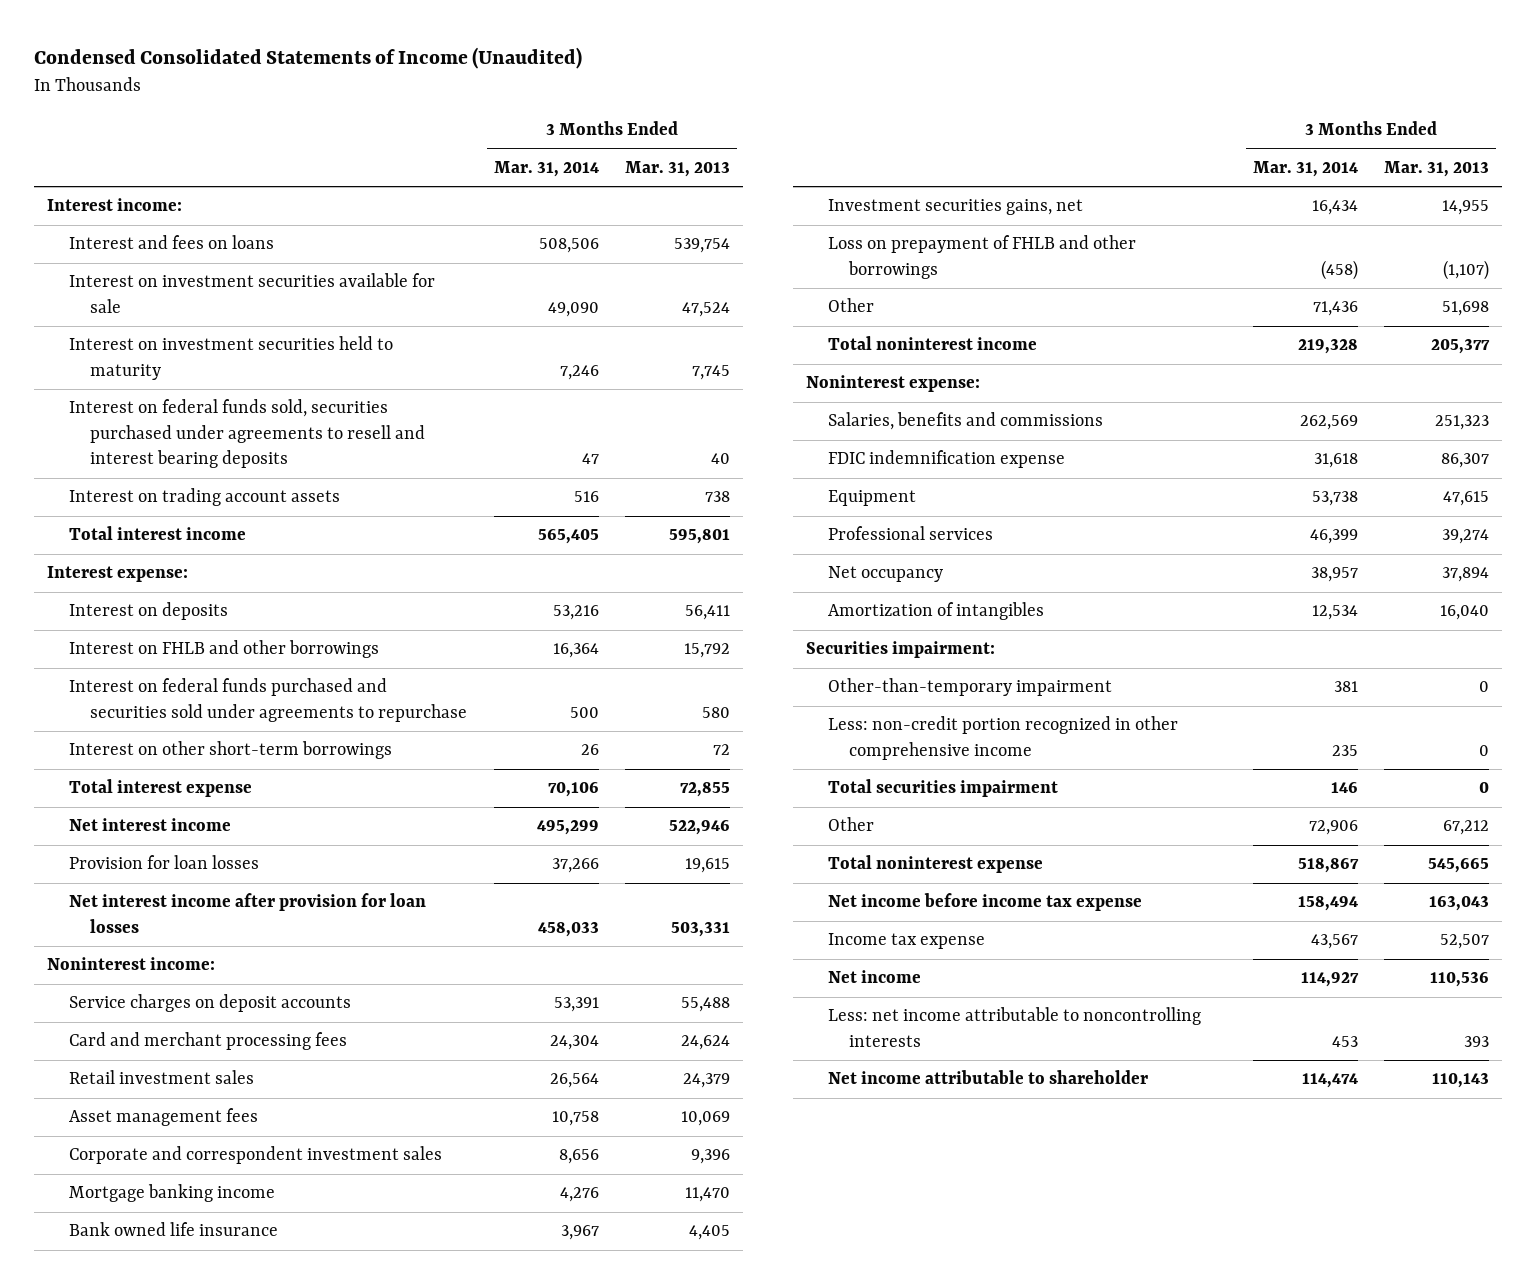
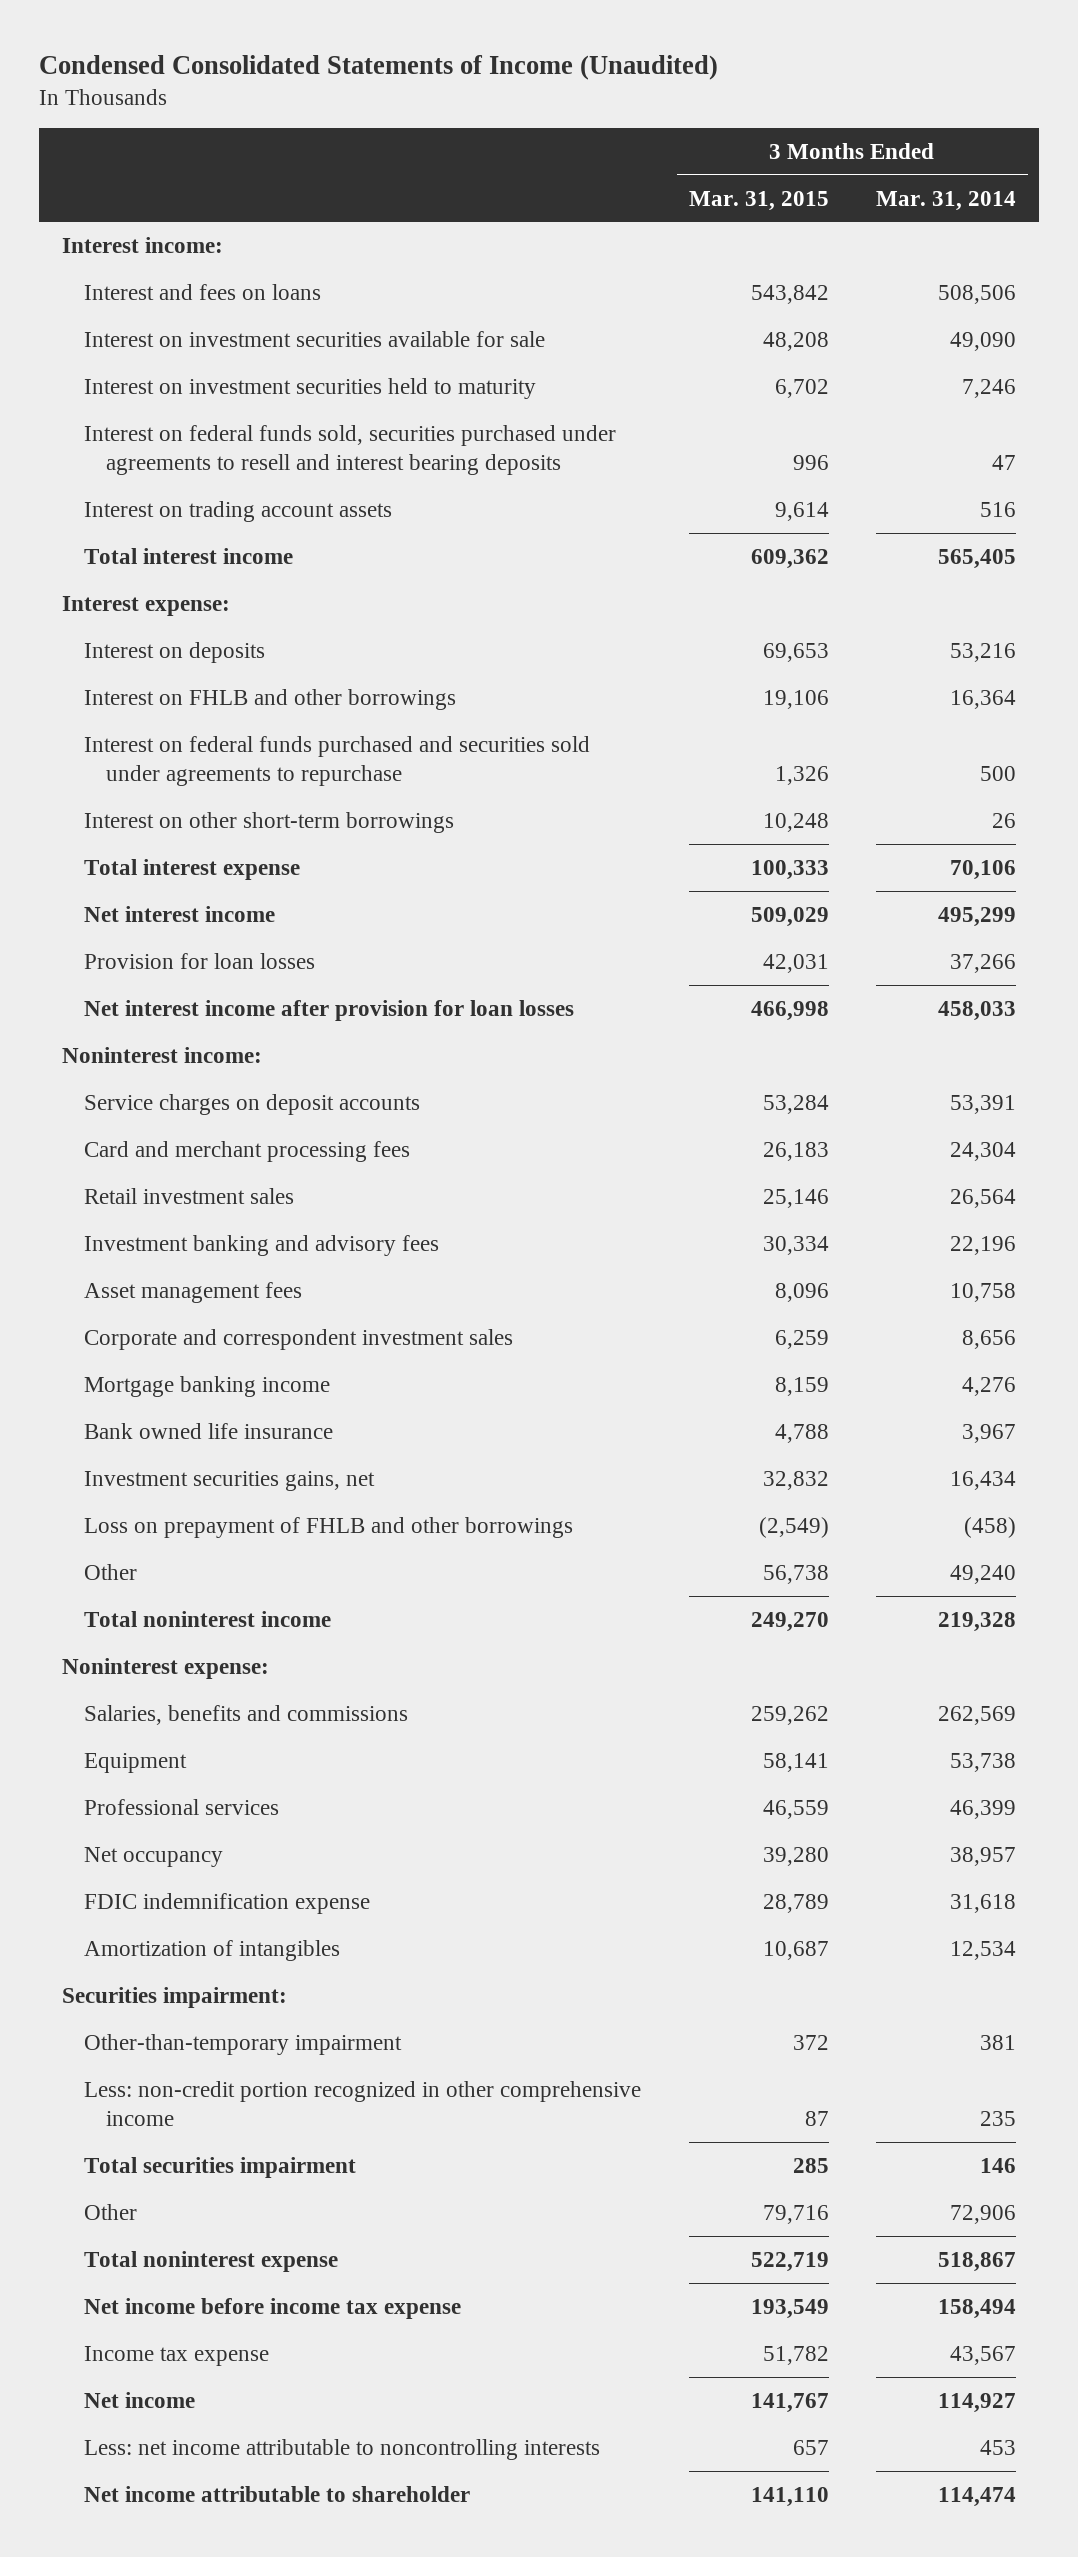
- | 3 Months Ended Mar. 31, 2014 | 3 Months Ended Mar. 31, 2013
+ | 3 Months Ended Mar. 31, 2015 | 3 Months Ended Mar. 31, 2014
+ Investment banking and advisory fees | 30,334 | 22,196
- Other | 71,436 | 51,698
+ Other | 56,738 | 49,240
moved down: FDIC indemnification expense | 28,789 | 31,618

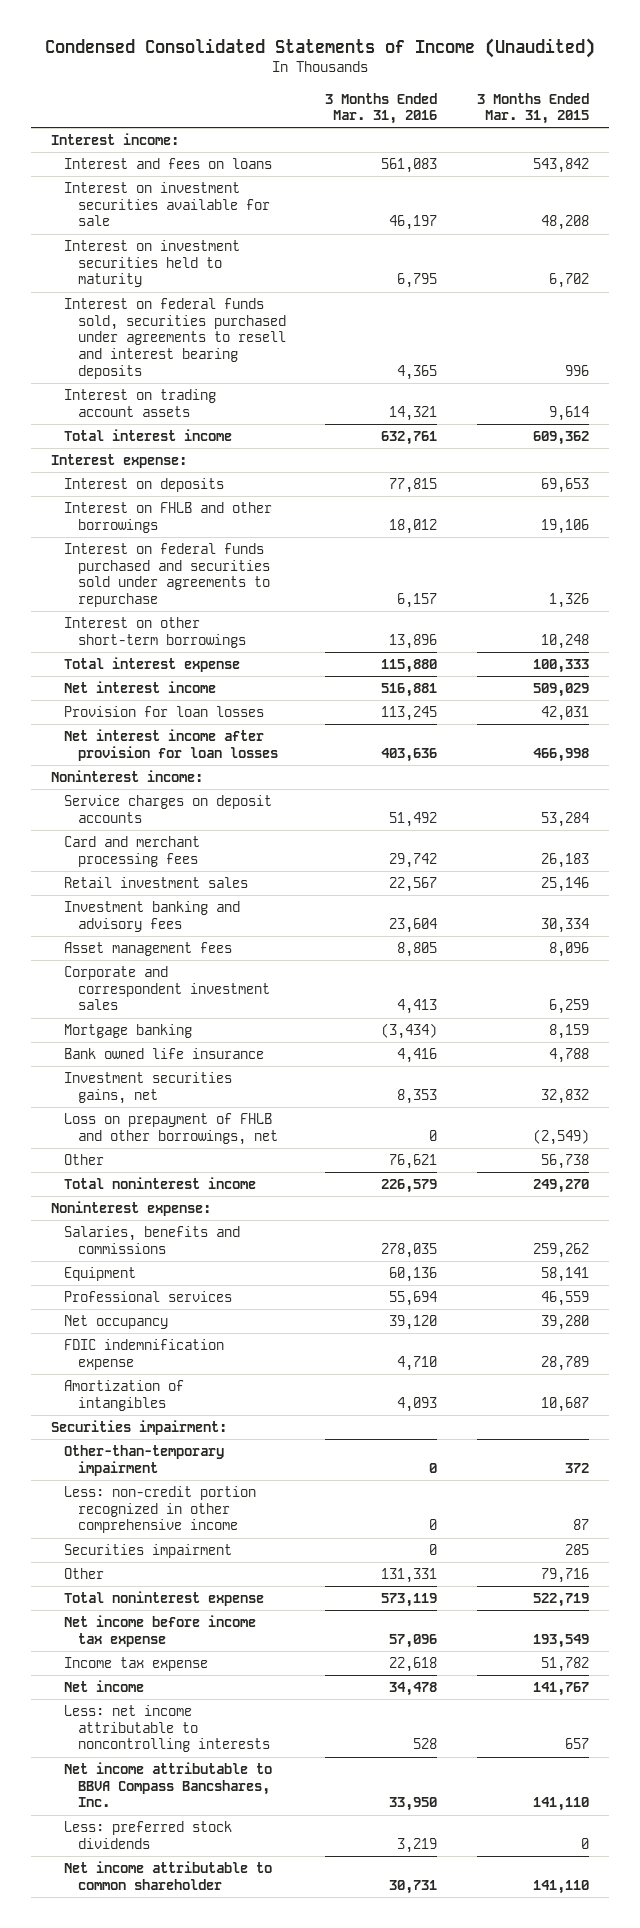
- | 3 Months Ended Mar. 31, 2015 | 3 Months Ended Mar. 31, 2014
+ | 3 Months Ended Mar. 31, 2016 | 3 Months Ended Mar. 31, 2015
- Mortgage banking income | 8,159 | 4,276
+ Mortgage banking | (3,434) | 8,159
- Loss on prepayment of FHLB and other borrowings | (2,549) | (458)
+ Loss on prepayment of FHLB and other borrowings, net | 0 | (2,549)
- Total securities impairment | 285 | 146
+ Securities impairment | 0 | 285
- Net income attributable to shareholder | 141,110 | 114,474
+ Net income attributable to BBVA Compass Bancshares, Inc. | 33,950 | 141,110
+ Less: preferred stock dividends | 3,219 | 0
+ Net income attributable to common shareholder | 30,731 | 141,110

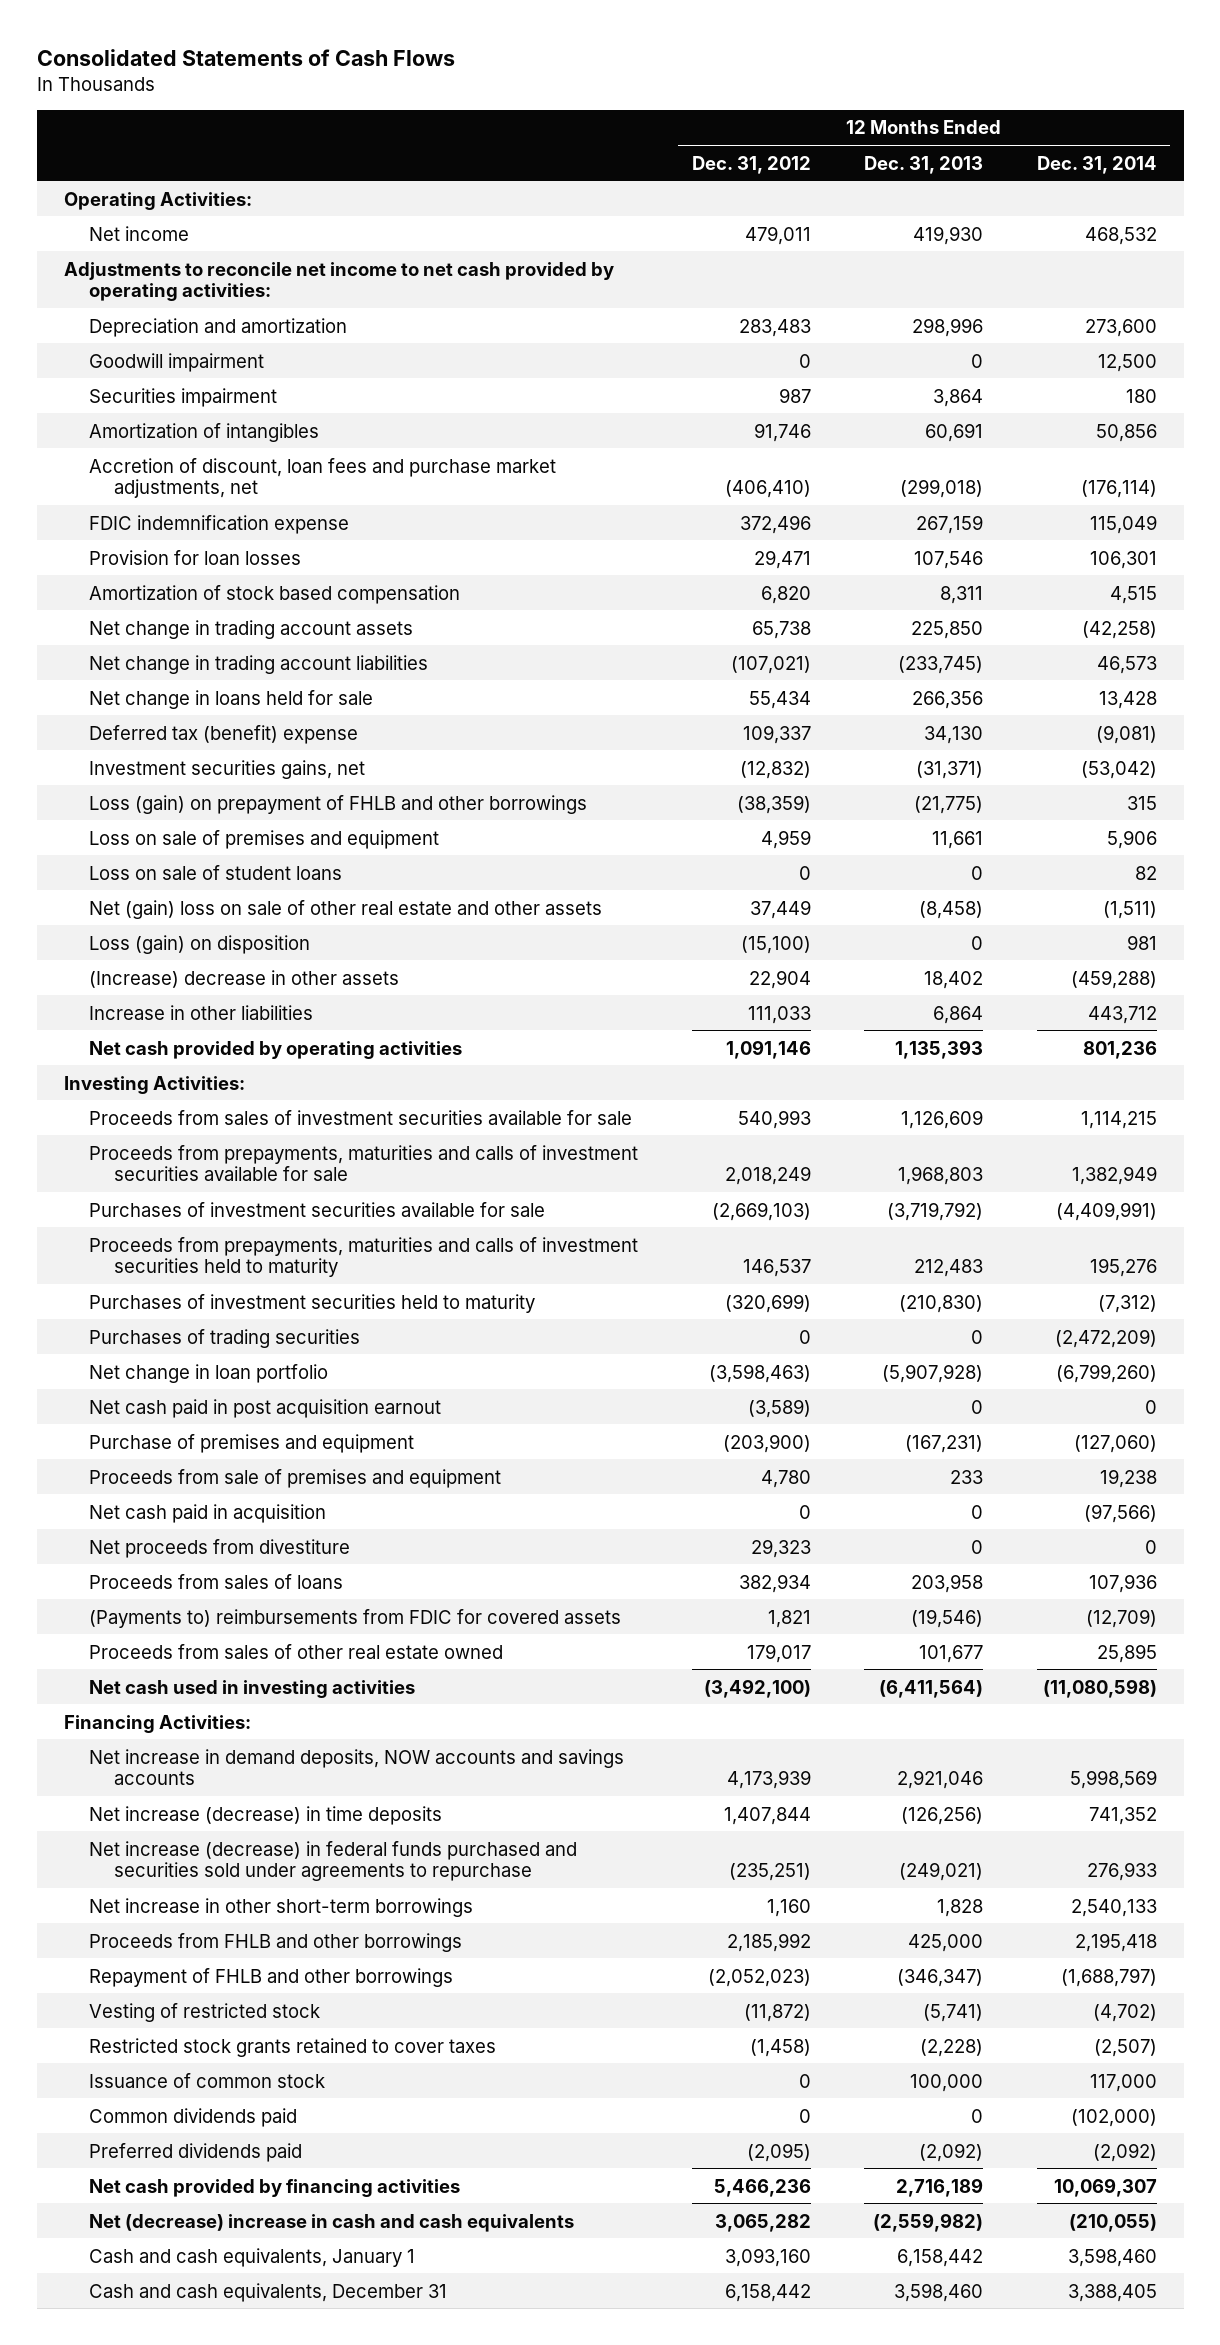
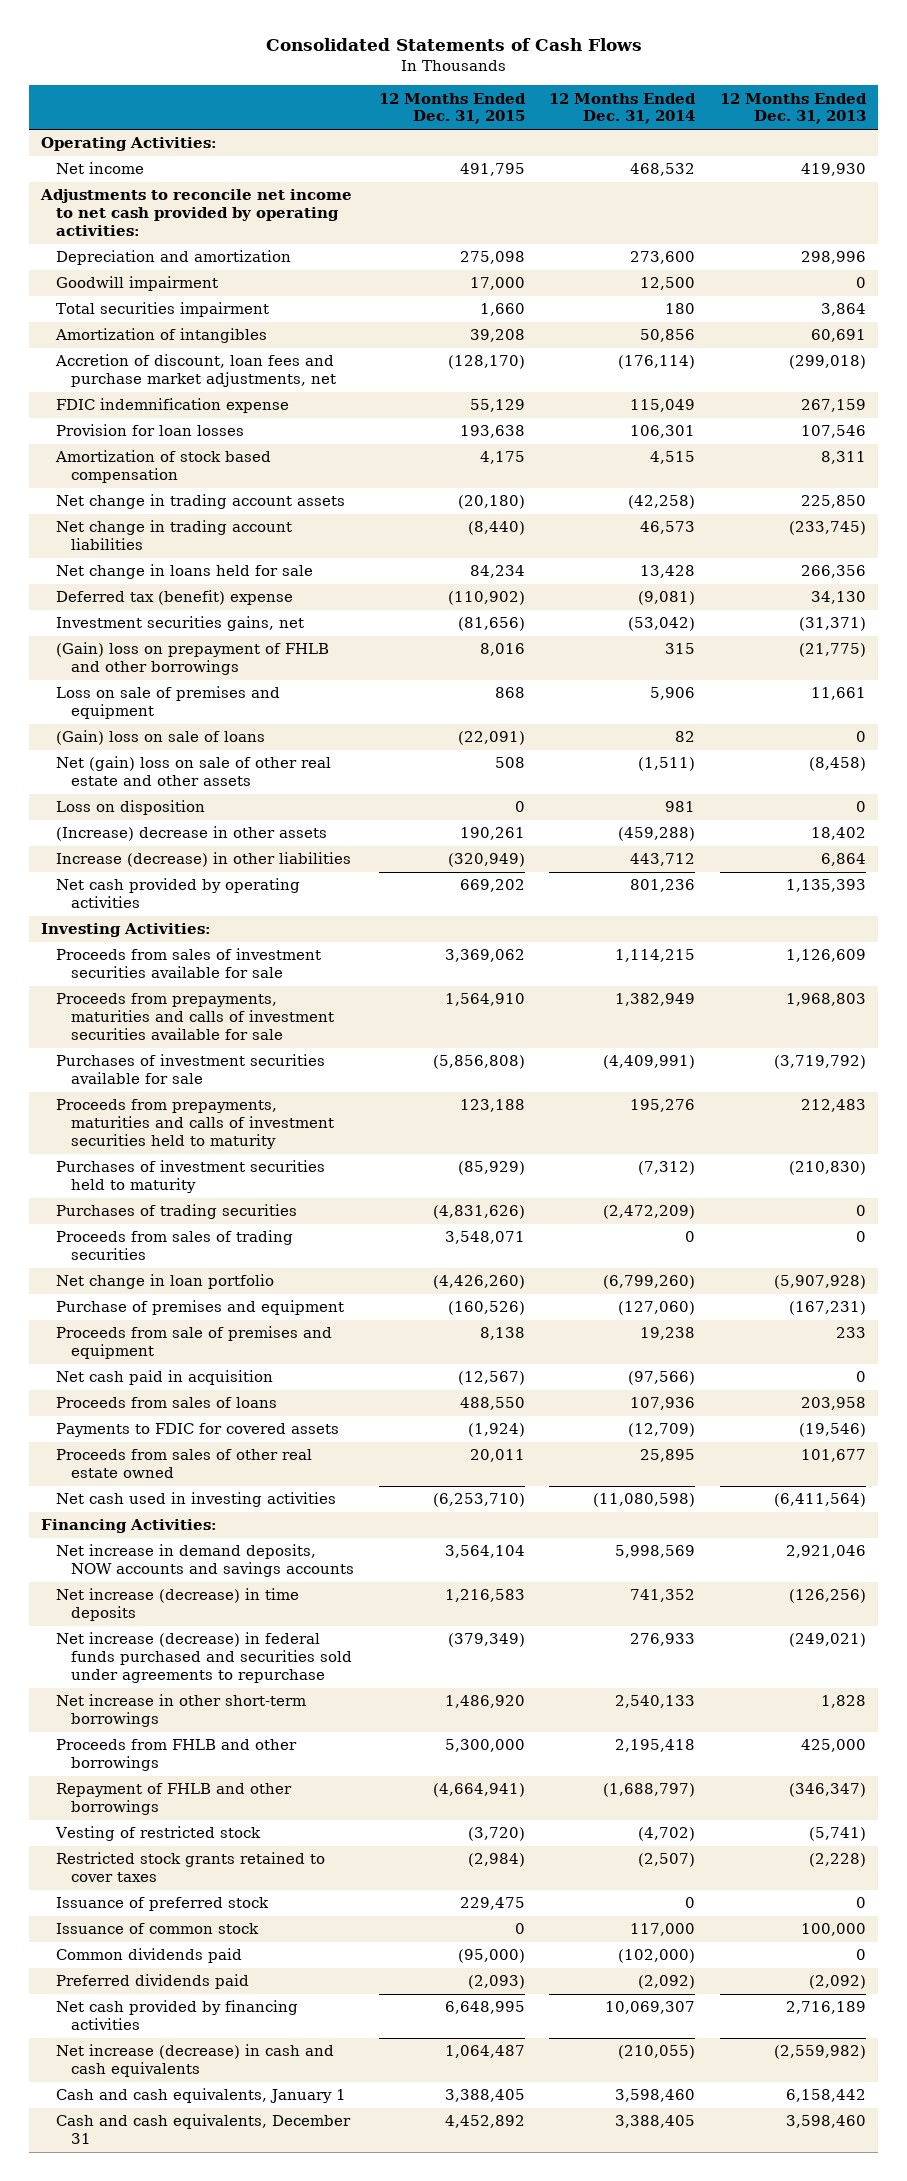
- | 12 Months Ended Dec. 31, 2012 | 12 Months Ended Dec. 31, 2013 | 12 Months Ended Dec. 31, 2014
+ | 12 Months Ended Dec. 31, 2015 | 12 Months Ended Dec. 31, 2014 | 12 Months Ended Dec. 31, 2013
- Securities impairment | 987 | 3,864 | 180
+ Total securities impairment | 1,660 | 180 | 3,864
- Loss (gain) on prepayment of FHLB and other borrowings | (38,359) | (21,775) | 315
+ (Gain) loss on prepayment of FHLB and other borrowings | 8,016 | 315 | (21,775)
- Loss on sale of student loans | 0 | 0 | 82
+ (Gain) loss on sale of loans | (22,091) | 82 | 0
- Loss (gain) on disposition | (15,100) | 0 | 981
+ Loss on disposition | 0 | 981 | 0
- Increase in other liabilities | 111,033 | 6,864 | 443,712
+ Increase (decrease) in other liabilities | (320,949) | 443,712 | 6,864
+ Proceeds from sales of trading securities | 3,548,071 | 0 | 0
- Net cash paid in post acquisition earnout | (3,589) | 0 | 0
- Net proceeds from divestiture | 29,323 | 0 | 0
- (Payments to) reimbursements from FDIC for covered assets | 1,821 | (19,546) | (12,709)
+ Payments to FDIC for covered assets | (1,924) | (12,709) | (19,546)
+ Issuance of preferred stock | 229,475 | 0 | 0
- Net (decrease) increase in cash and cash equivalents | 3,065,282 | (2,559,982) | (210,055)
+ Net increase (decrease) in cash and cash equivalents | 1,064,487 | (210,055) | (2,559,982)

